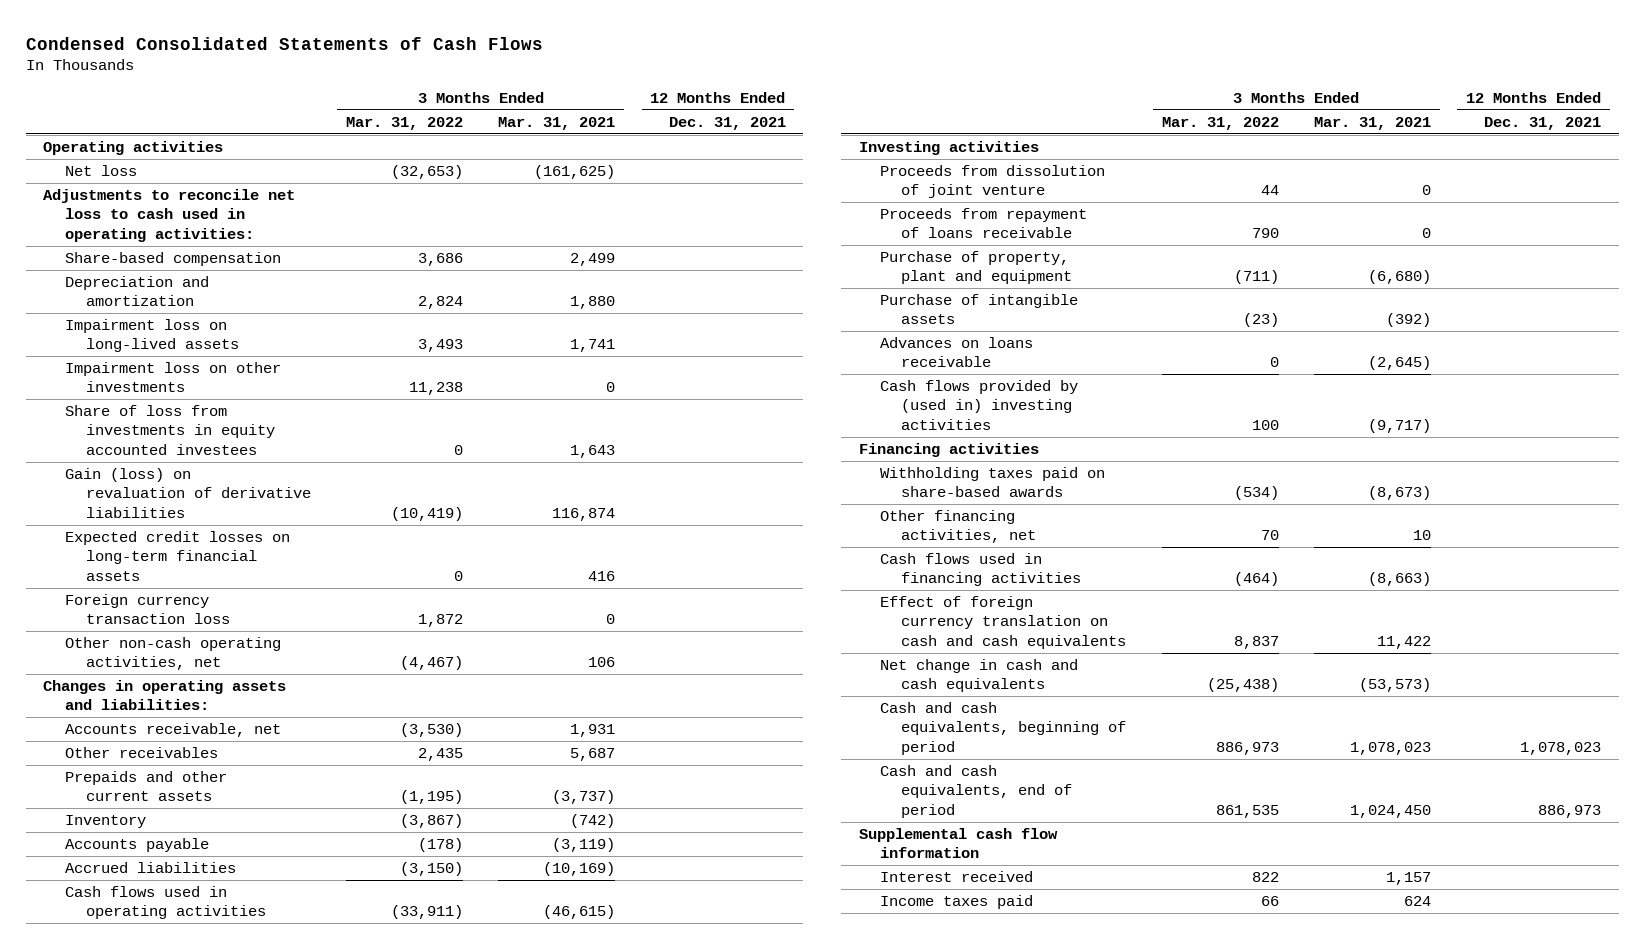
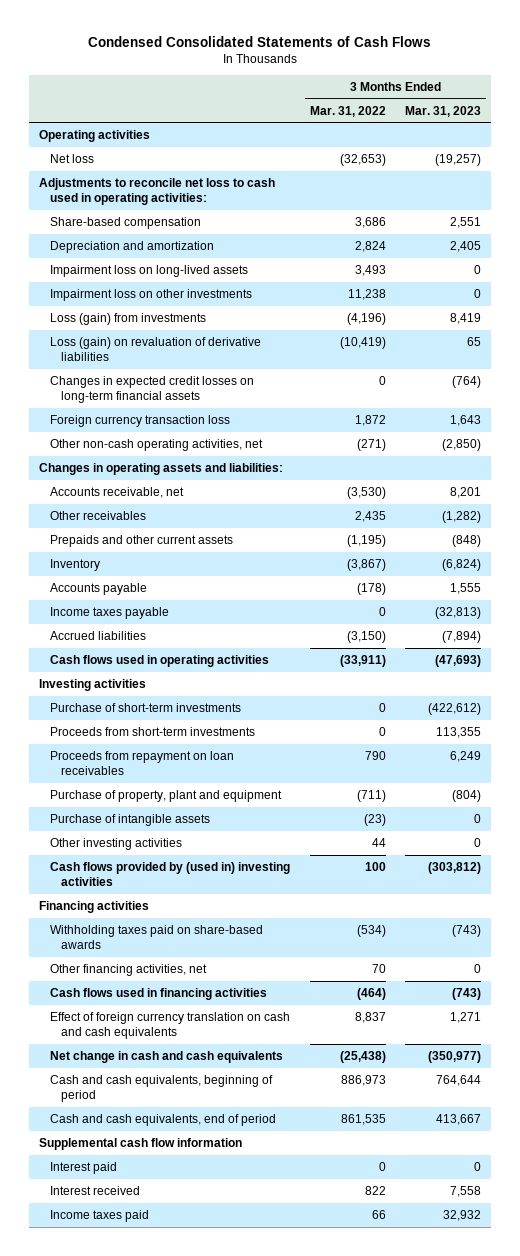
- | 3 Months Ended Mar. 31, 2022 | 3 Months Ended Mar. 31, 2021 | 12 Months Ended Dec. 31, 2021
+ | 3 Months Ended Mar. 31, 2022 | 3 Months Ended Mar. 31, 2023
- Share of loss from investments in equity accounted investees | 0 | 1,643 |
- Gain (loss) on revaluation of derivative liabilities | (10,419) | 116,874 |
- Expected credit losses on long-term financial assets | 0 | 416 |
+ Loss (gain) from investments | (4,196) | 8,419
+ Loss (gain) on revaluation of derivative liabilities | (10,419) | 65
+ Changes in expected credit losses on long-term financial assets | 0 | (764)
- Other non-cash operating activities, net | (4,467) | 106 |
+ Other non-cash operating activities, net | (271) | (2,850)
+ Income taxes payable | 0 | (32,813)
- Proceeds from dissolution of joint venture | 44 | 0 |
- Proceeds from repayment of loans receivable | 790 | 0 |
+ Purchase of short-term investments | 0 | (422,612)
+ Proceeds from short-term investments | 0 | 113,355
+ Proceeds from repayment on loan receivables | 790 | 6,249
- Advances on loans receivable | 0 | (2,645) |
+ Other investing activities | 44 | 0
+ Interest paid | 0 | 0

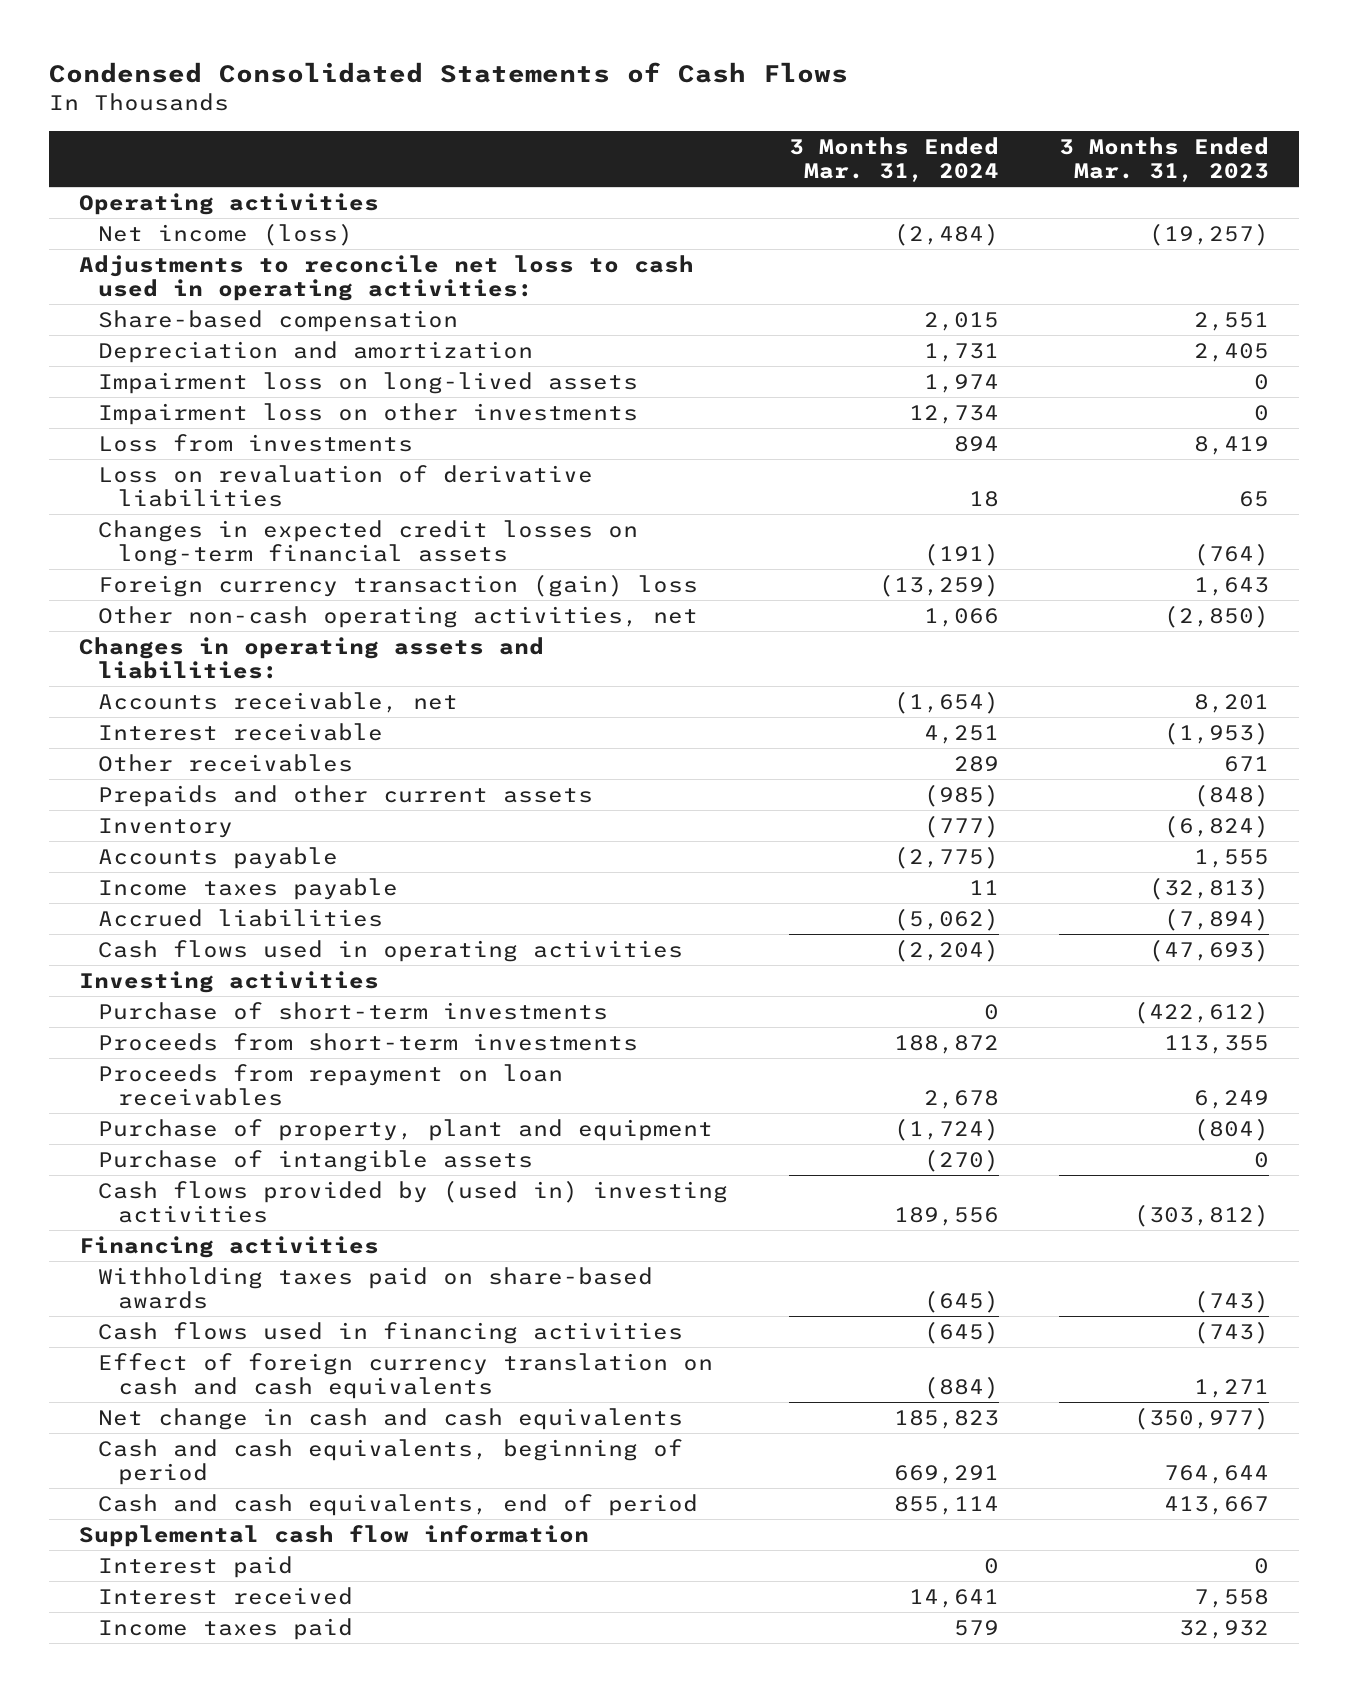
- | 3 Months Ended Mar. 31, 2022 | 3 Months Ended Mar. 31, 2023
+ | 3 Months Ended Mar. 31, 2024 | 3 Months Ended Mar. 31, 2023
- Net loss | (32,653) | (19,257)
+ Net income (loss) | (2,484) | (19,257)
- Loss (gain) from investments | (4,196) | 8,419
- Loss (gain) on revaluation of derivative liabilities | (10,419) | 65
+ Loss from investments | 894 | 8,419
+ Loss on revaluation of derivative liabilities | 18 | 65
- Foreign currency transaction loss | 1,872 | 1,643
+ Foreign currency transaction (gain) loss | (13,259) | 1,643
- Other receivables | 2,435 | (1,282)
+ Interest receivable | 4,251 | (1,953)
+ Other receivables | 289 | 671
- Other investing activities | 44 | 0
- Other financing activities, net | 70 | 0

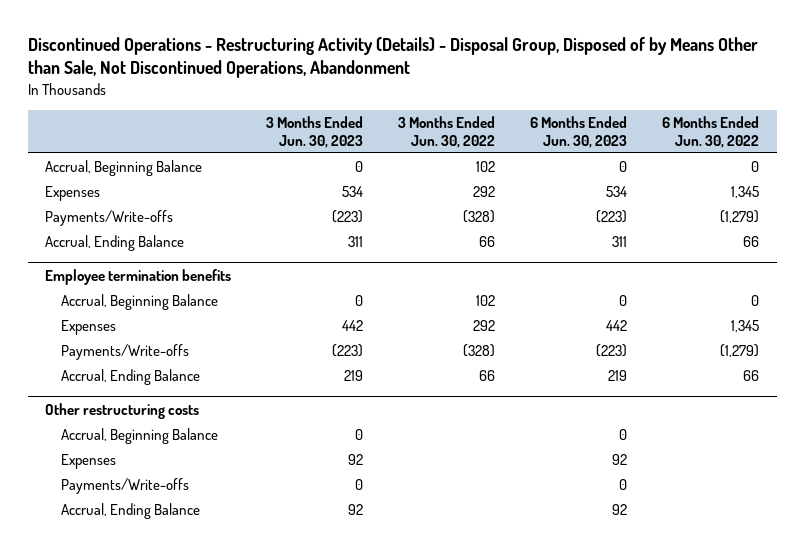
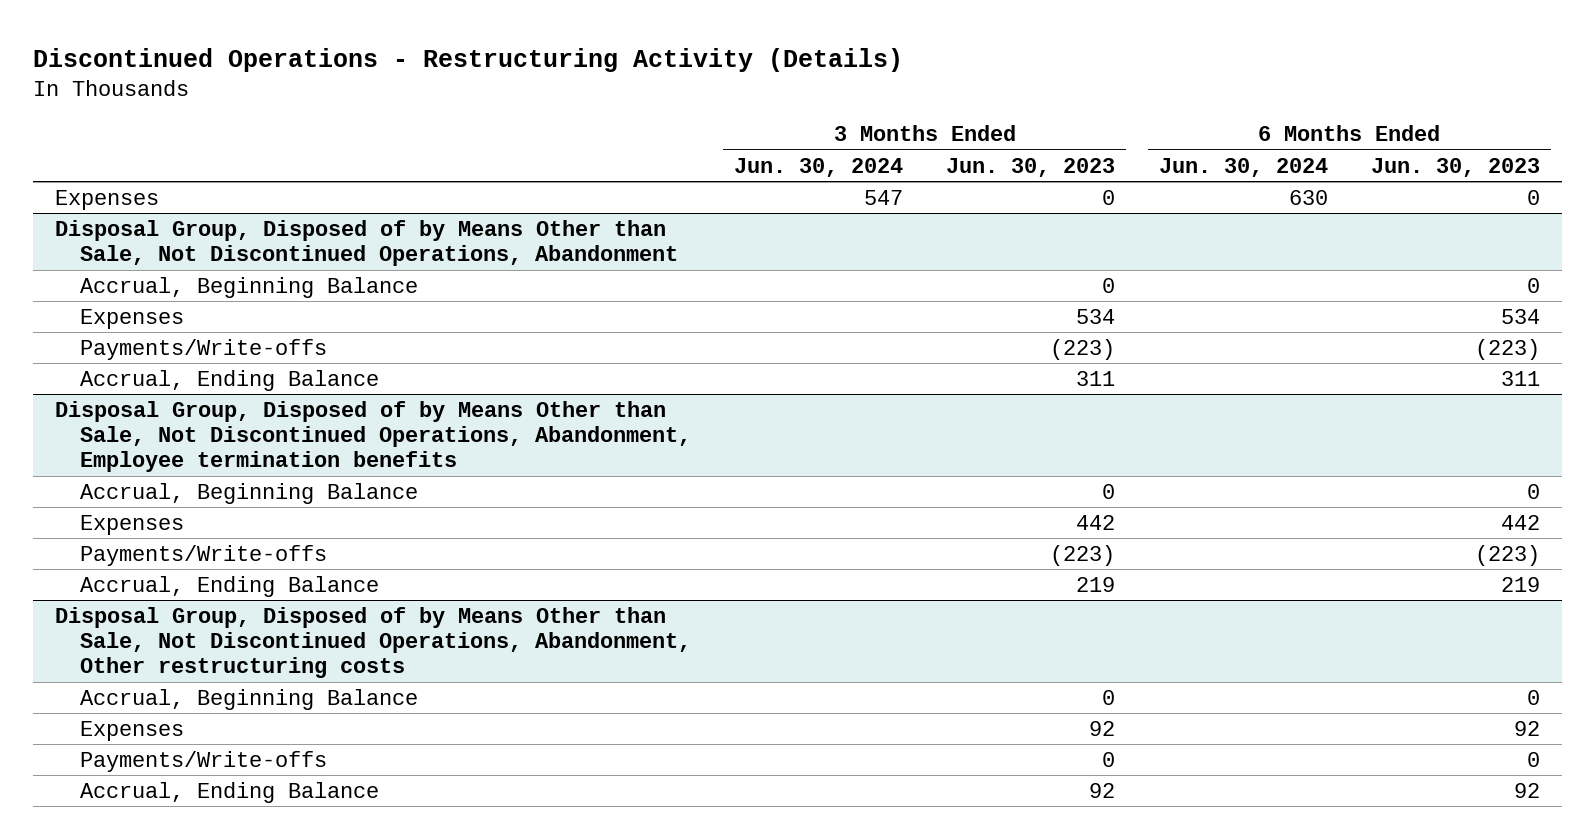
- Discontinued Operations - Restructuring Activity (Details) - Disposal Group, Disposed of by Means Other than Sale, Not Discontinued Operations, Abandonment
+ Discontinued Operations - Restructuring Activity (Details)
- | 3 Months Ended Jun. 30, 2023 | 3 Months Ended Jun. 30, 2022 | 6 Months Ended Jun. 30, 2023 | 6 Months Ended Jun. 30, 2022
+ | 3 Months Ended Jun. 30, 2024 | 3 Months Ended Jun. 30, 2023 | 6 Months Ended Jun. 30, 2024 | 6 Months Ended Jun. 30, 2023
+ Expenses | 547 | 0 | 630 | 0
+ Disposal Group, Disposed of by Means Other than Sale, Not Discontinued Operations, Abandonment
- Employee termination benefits
+ Disposal Group, Disposed of by Means Other than Sale, Not Discontinued Operations, Abandonment, Employee termination benefits
- Other restructuring costs
+ Disposal Group, Disposed of by Means Other than Sale, Not Discontinued Operations, Abandonment, Other restructuring costs

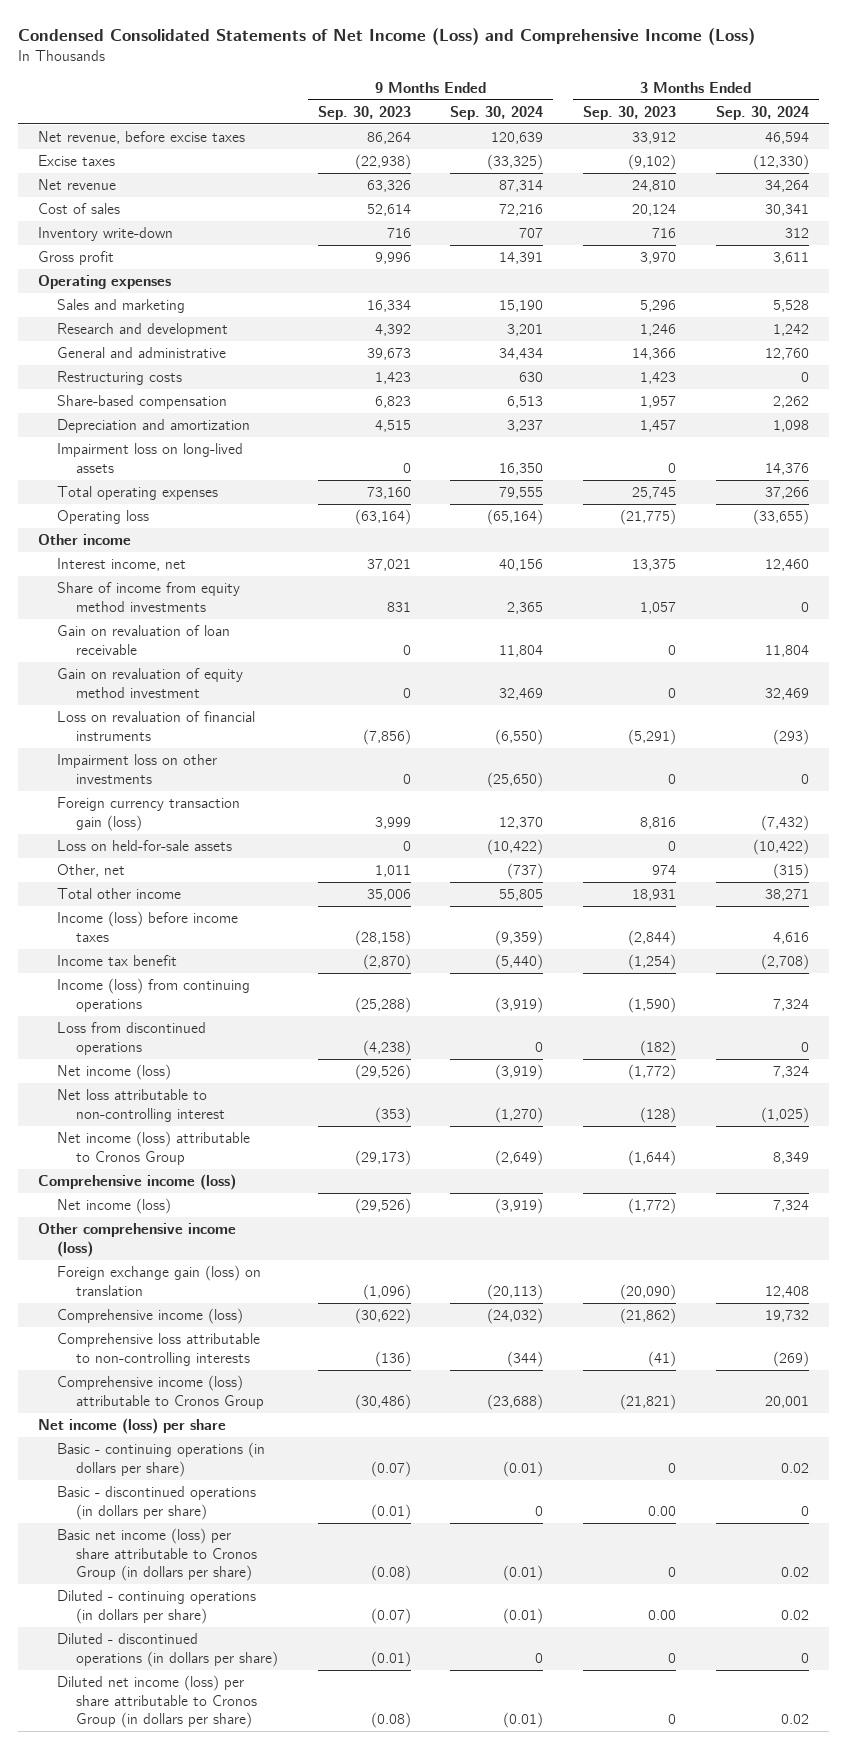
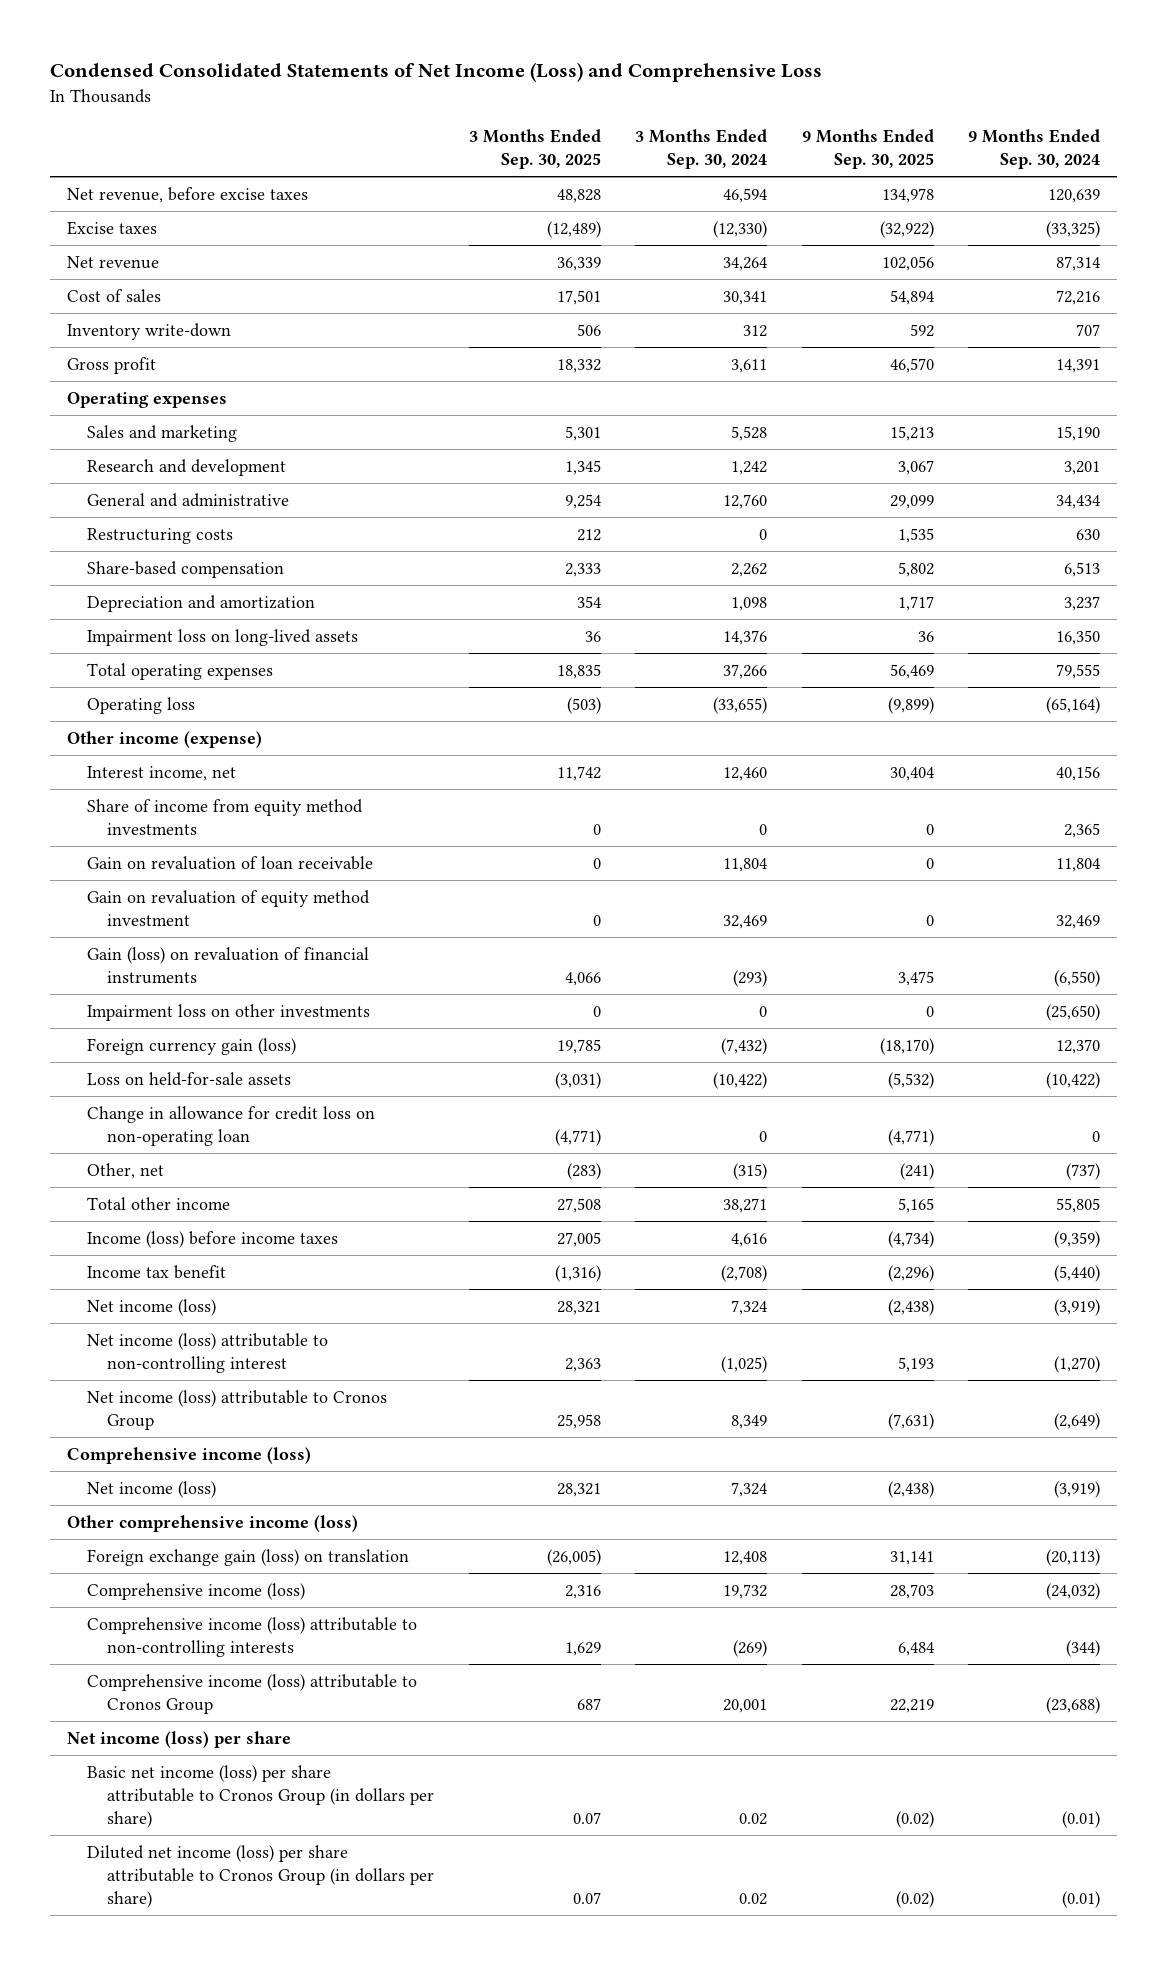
- Condensed Consolidated Statements of Net Income (Loss) and Comprehensive Income (Loss)
+ Condensed Consolidated Statements of Net Income (Loss) and Comprehensive Loss
- | 9 Months Ended Sep. 30, 2023 | 9 Months Ended Sep. 30, 2024 | 3 Months Ended Sep. 30, 2023 | 3 Months Ended Sep. 30, 2024
+ | 3 Months Ended Sep. 30, 2025 | 3 Months Ended Sep. 30, 2024 | 9 Months Ended Sep. 30, 2025 | 9 Months Ended Sep. 30, 2024
- Other income
+ Other income (expense)
- Loss on revaluation of financial instruments | (7,856) | (6,550) | (5,291) | (293)
+ Gain (loss) on revaluation of financial instruments | 4,066 | (293) | 3,475 | (6,550)
- Foreign currency transaction gain (loss) | 3,999 | 12,370 | 8,816 | (7,432)
+ Foreign currency gain (loss) | 19,785 | (7,432) | (18,170) | 12,370
+ Change in allowance for credit loss on non-operating loan | (4,771) | 0 | (4,771) | 0
- Income (loss) from continuing operations | (25,288) | (3,919) | (1,590) | 7,324
- Loss from discontinued operations | (4,238) | 0 | (182) | 0
- Net loss attributable to non-controlling interest | (353) | (1,270) | (128) | (1,025)
+ Net income (loss) attributable to non-controlling interest | 2,363 | (1,025) | 5,193 | (1,270)
- Comprehensive loss attributable to non-controlling interests | (136) | (344) | (41) | (269)
+ Comprehensive income (loss) attributable to non-controlling interests | 1,629 | (269) | 6,484 | (344)
- Basic - continuing operations (in dollars per share) | (0.07) | (0.01) | 0 | 0.02
- Basic - discontinued operations (in dollars per share) | (0.01) | 0 | 0.00 | 0
- Diluted - continuing operations (in dollars per share) | (0.07) | (0.01) | 0.00 | 0.02
- Diluted - discontinued operations (in dollars per share) | (0.01) | 0 | 0 | 0

